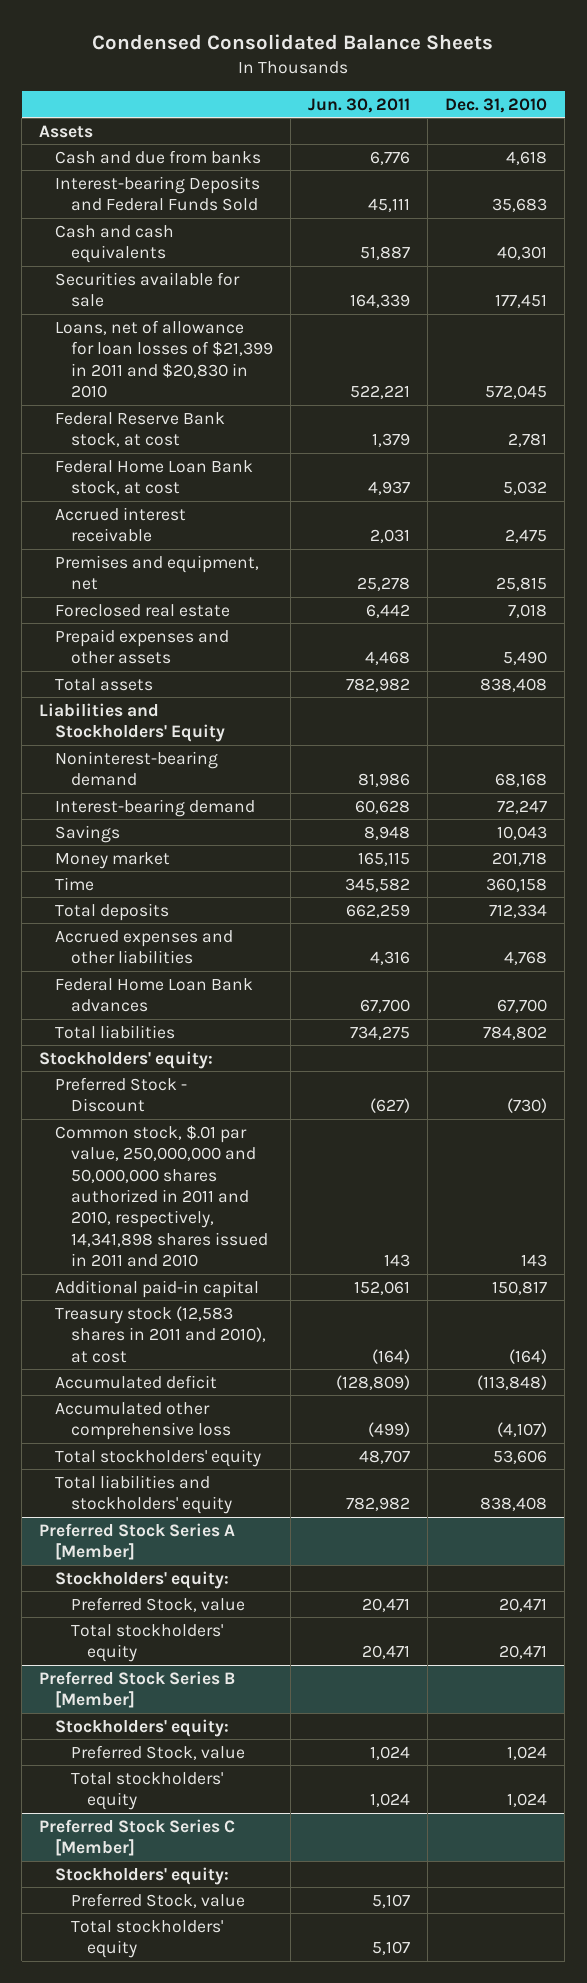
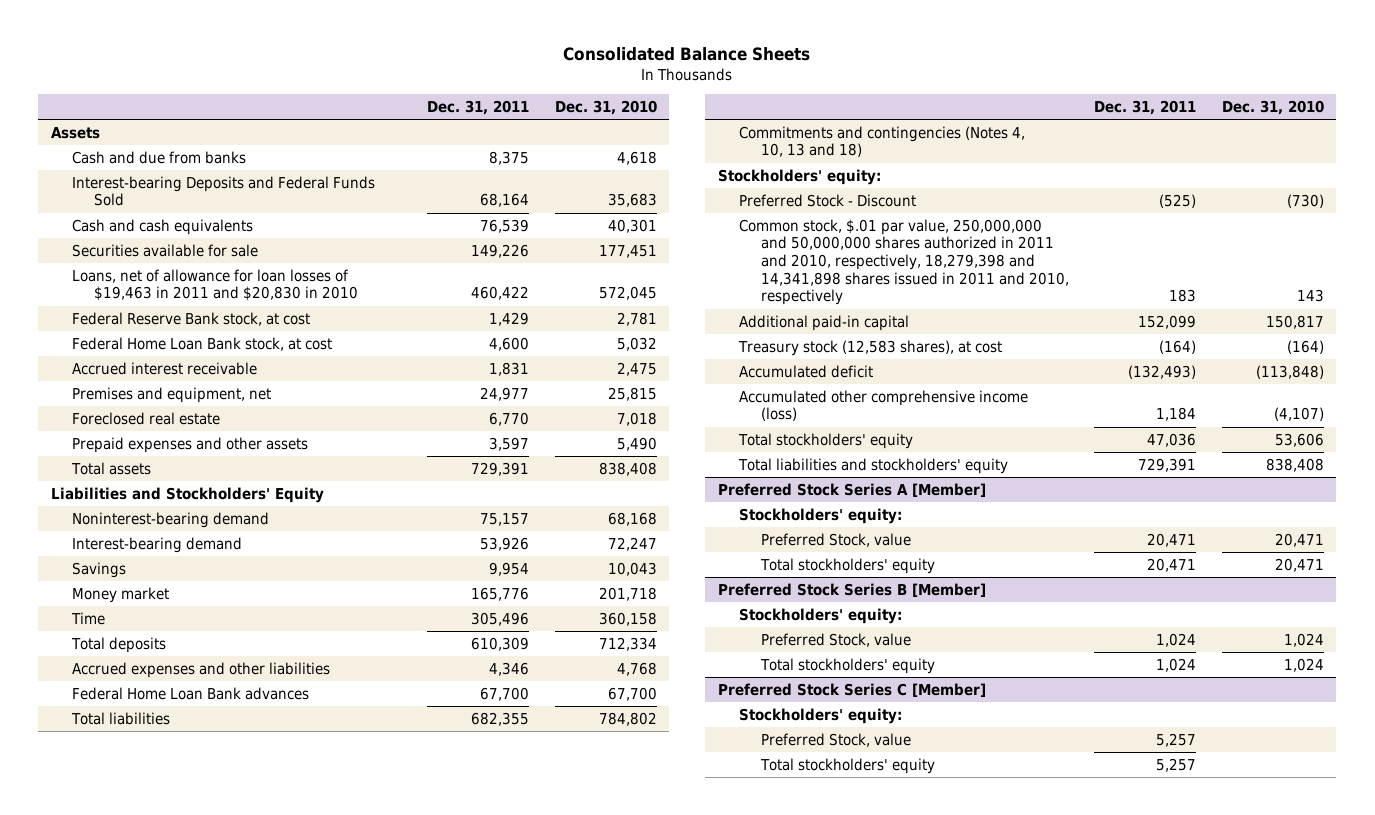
- Condensed Consolidated Balance Sheets
+ Consolidated Balance Sheets
- | Jun. 30, 2011 | Dec. 31, 2010
+ | Dec. 31, 2011 | Dec. 31, 2010
- Loans, net of allowance for loan losses of $21,399 in 2011 and $20,830 in 2010 | 522,221 | 572,045
+ Loans, net of allowance for loan losses of $19,463 in 2011 and $20,830 in 2010 | 460,422 | 572,045
+ Commitments and contingencies (Notes 4, 10, 13 and 18)
- Common stock, $.01 par value, 250,000,000 and 50,000,000 shares authorized in 2011 and 2010, respectively, 14,341,898 shares issued in 2011 and 2010 | 143 | 143
+ Common stock, $.01 par value, 250,000,000 and 50,000,000 shares authorized in 2011 and 2010, respectively, 18,279,398 and 14,341,898 shares issued in 2011 and 2010, respectively | 183 | 143
- Treasury stock (12,583 shares in 2011 and 2010), at cost | (164) | (164)
+ Treasury stock (12,583 shares), at cost | (164) | (164)
- Accumulated other comprehensive loss | (499) | (4,107)
+ Accumulated other comprehensive income (loss) | 1,184 | (4,107)

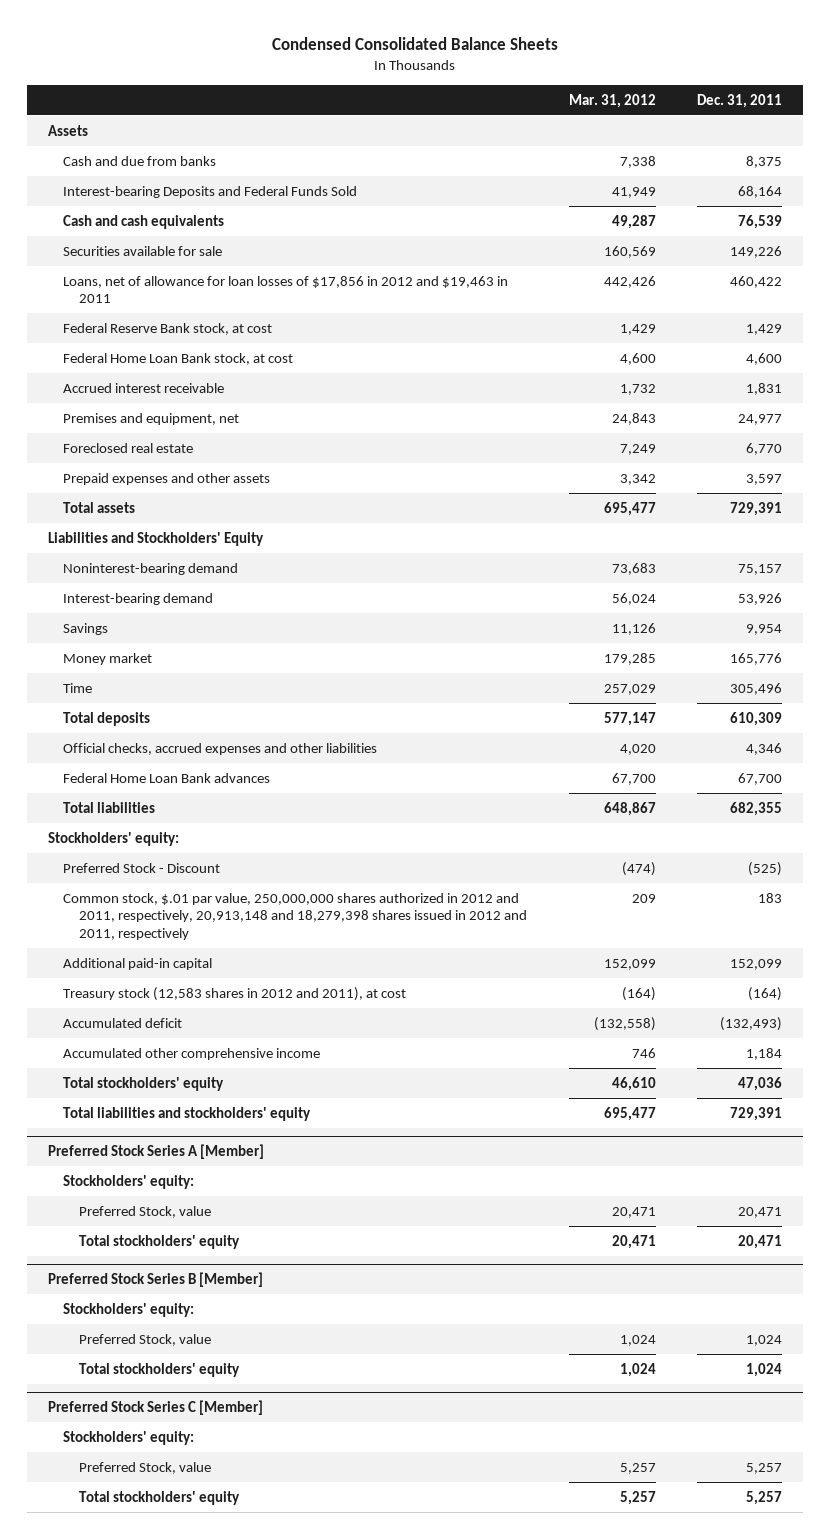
- Consolidated Balance Sheets
+ Condensed Consolidated Balance Sheets
- | Dec. 31, 2011 | Dec. 31, 2010
+ | Mar. 31, 2012 | Dec. 31, 2011
- Loans, net of allowance for loan losses of $19,463 in 2011 and $20,830 in 2010 | 460,422 | 572,045
+ Loans, net of allowance for loan losses of $17,856 in 2012 and $19,463 in 2011 | 442,426 | 460,422
- Accrued expenses and other liabilities | 4,346 | 4,768
+ Official checks, accrued expenses and other liabilities | 4,020 | 4,346
- Commitments and contingencies (Notes 4, 10, 13 and 18)
- Common stock, $.01 par value, 250,000,000 and 50,000,000 shares authorized in 2011 and 2010, respectively, 18,279,398 and 14,341,898 shares issued in 2011 and 2010, respectively | 183 | 143
+ Common stock, $.01 par value, 250,000,000 shares authorized in 2012 and 2011, respectively, 20,913,148 and 18,279,398 shares issued in 2012 and 2011, respectively | 209 | 183
- Treasury stock (12,583 shares), at cost | (164) | (164)
+ Treasury stock (12,583 shares in 2012 and 2011), at cost | (164) | (164)
- Accumulated other comprehensive income (loss) | 1,184 | (4,107)
+ Accumulated other comprehensive income | 746 | 1,184

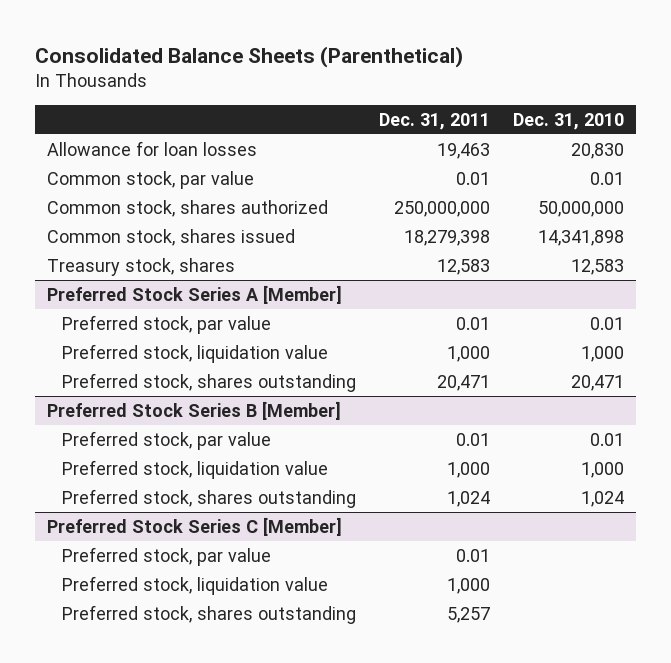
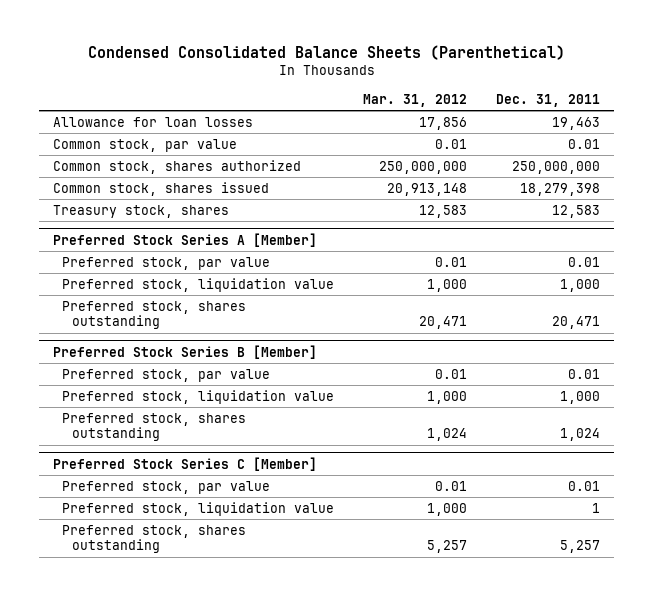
- Consolidated Balance Sheets (Parenthetical)
+ Condensed Consolidated Balance Sheets (Parenthetical)
- | Dec. 31, 2011 | Dec. 31, 2010
+ | Mar. 31, 2012 | Dec. 31, 2011
@ Preferred Stock Series C [Member]
- Preferred stock, liquidation value | 1,000 |
+ Preferred stock, liquidation value | 1,000 | 1

